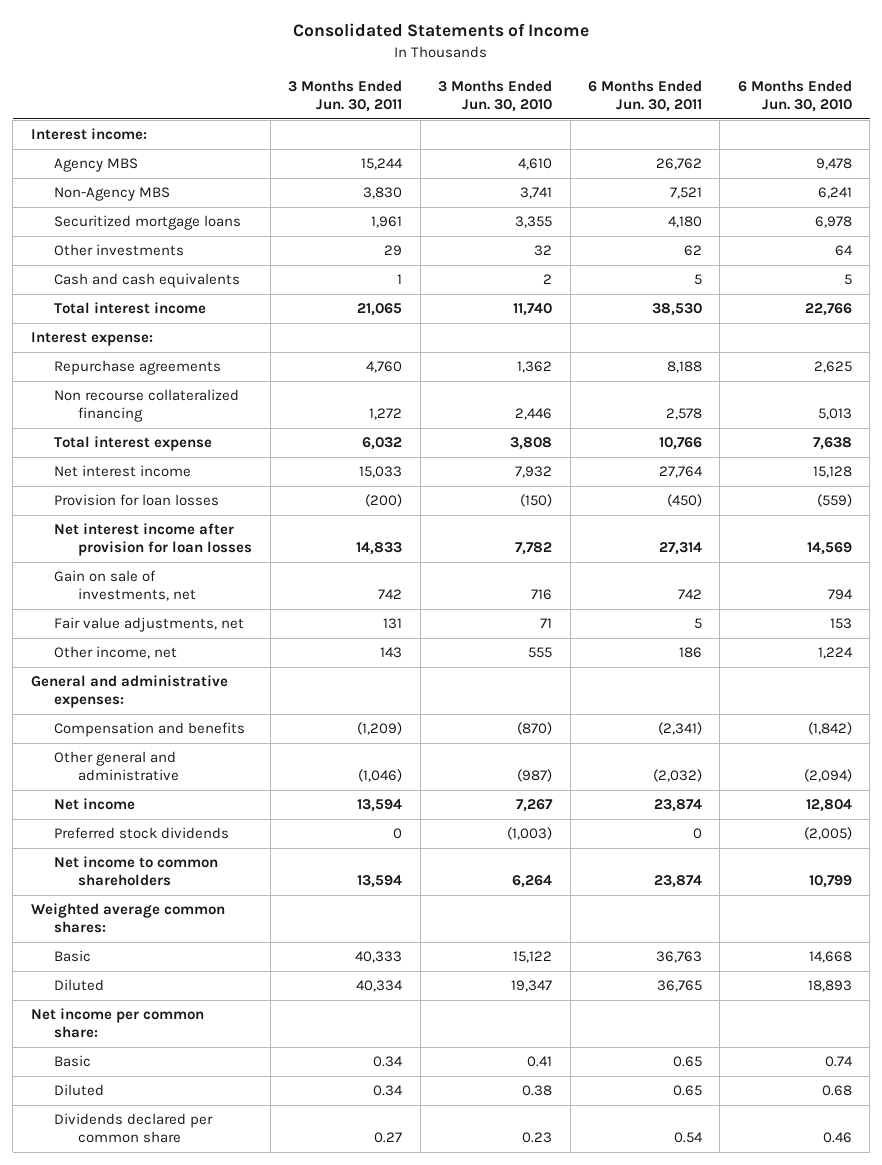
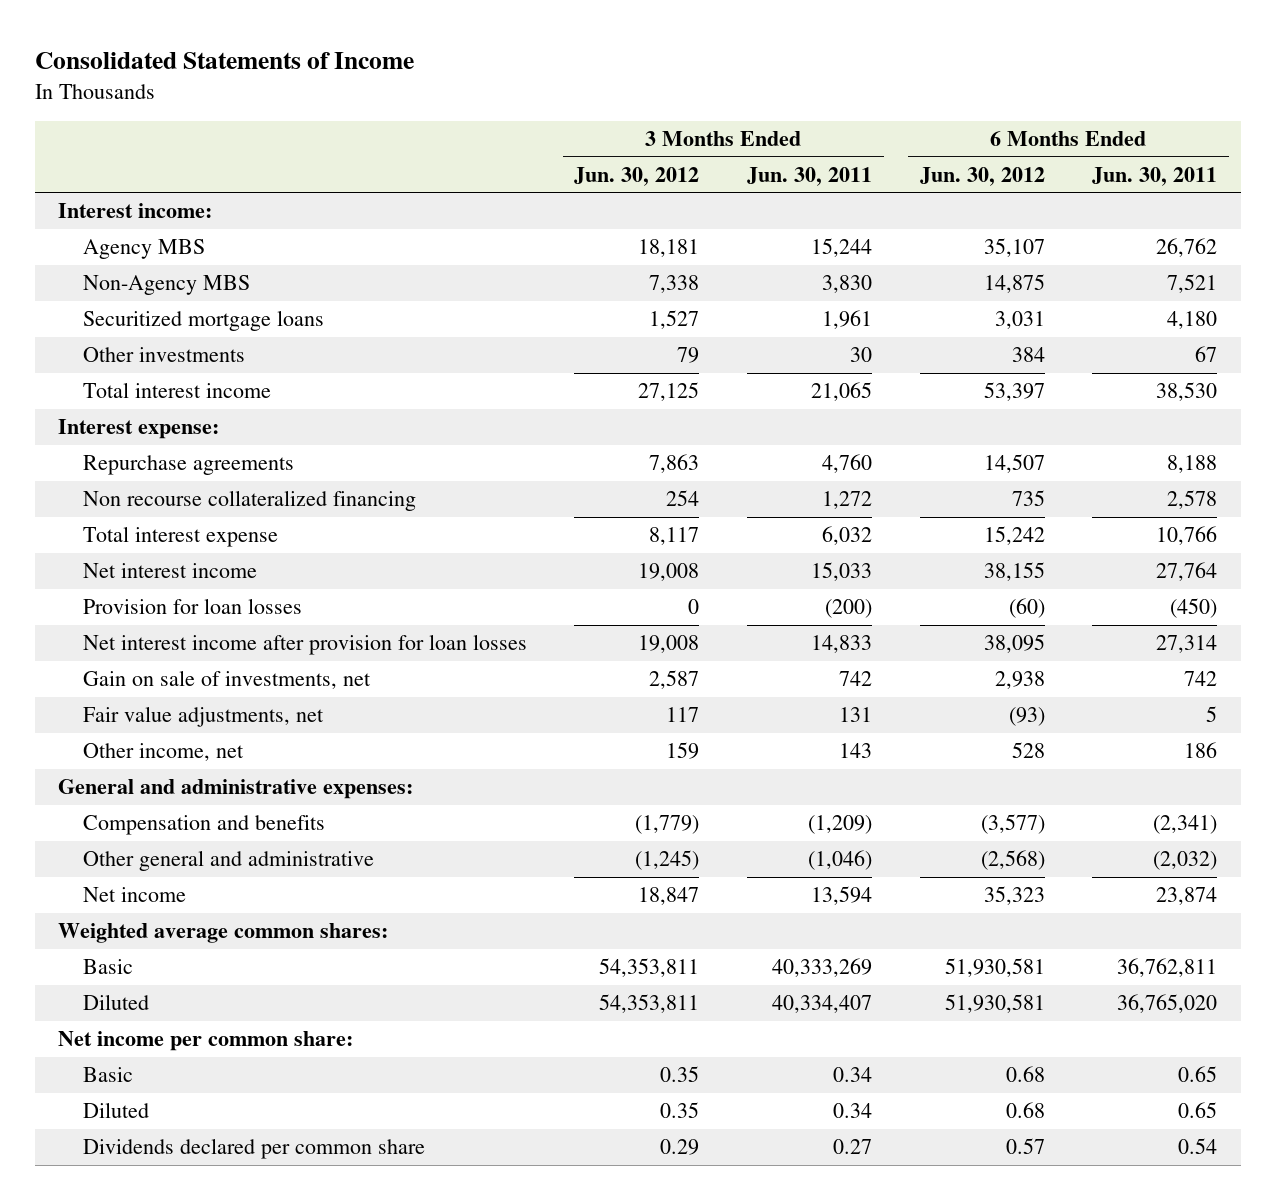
- | 3 Months Ended Jun. 30, 2011 | 3 Months Ended Jun. 30, 2010 | 6 Months Ended Jun. 30, 2011 | 6 Months Ended Jun. 30, 2010
+ | 3 Months Ended Jun. 30, 2012 | 3 Months Ended Jun. 30, 2011 | 6 Months Ended Jun. 30, 2012 | 6 Months Ended Jun. 30, 2011
- Other investments | 29 | 32 | 62 | 64
- Cash and cash equivalents | 1 | 2 | 5 | 5
+ Other investments | 79 | 30 | 384 | 67
- Preferred stock dividends | 0 | (1,003) | 0 | (2,005)
- Net income to common shareholders | 13,594 | 6,264 | 23,874 | 10,799
- Basic | 40,333 | 15,122 | 36,763 | 14,668
- Diluted | 40,334 | 19,347 | 36,765 | 18,893
+ Basic | 54,353,811 | 40,333,269 | 51,930,581 | 36,762,811
+ Diluted | 54,353,811 | 40,334,407 | 51,930,581 | 36,765,020

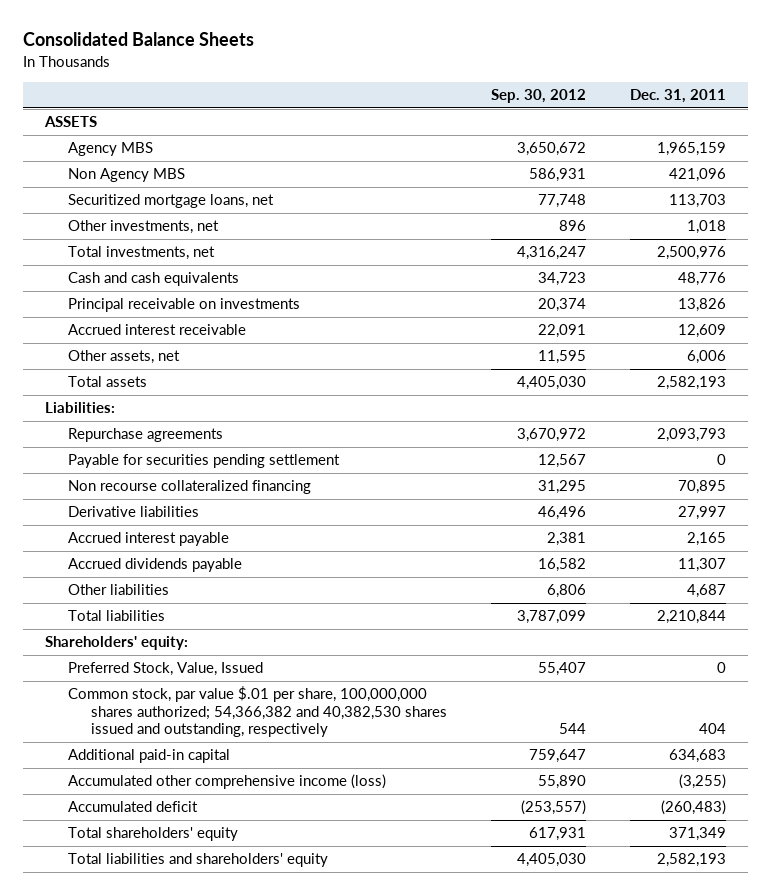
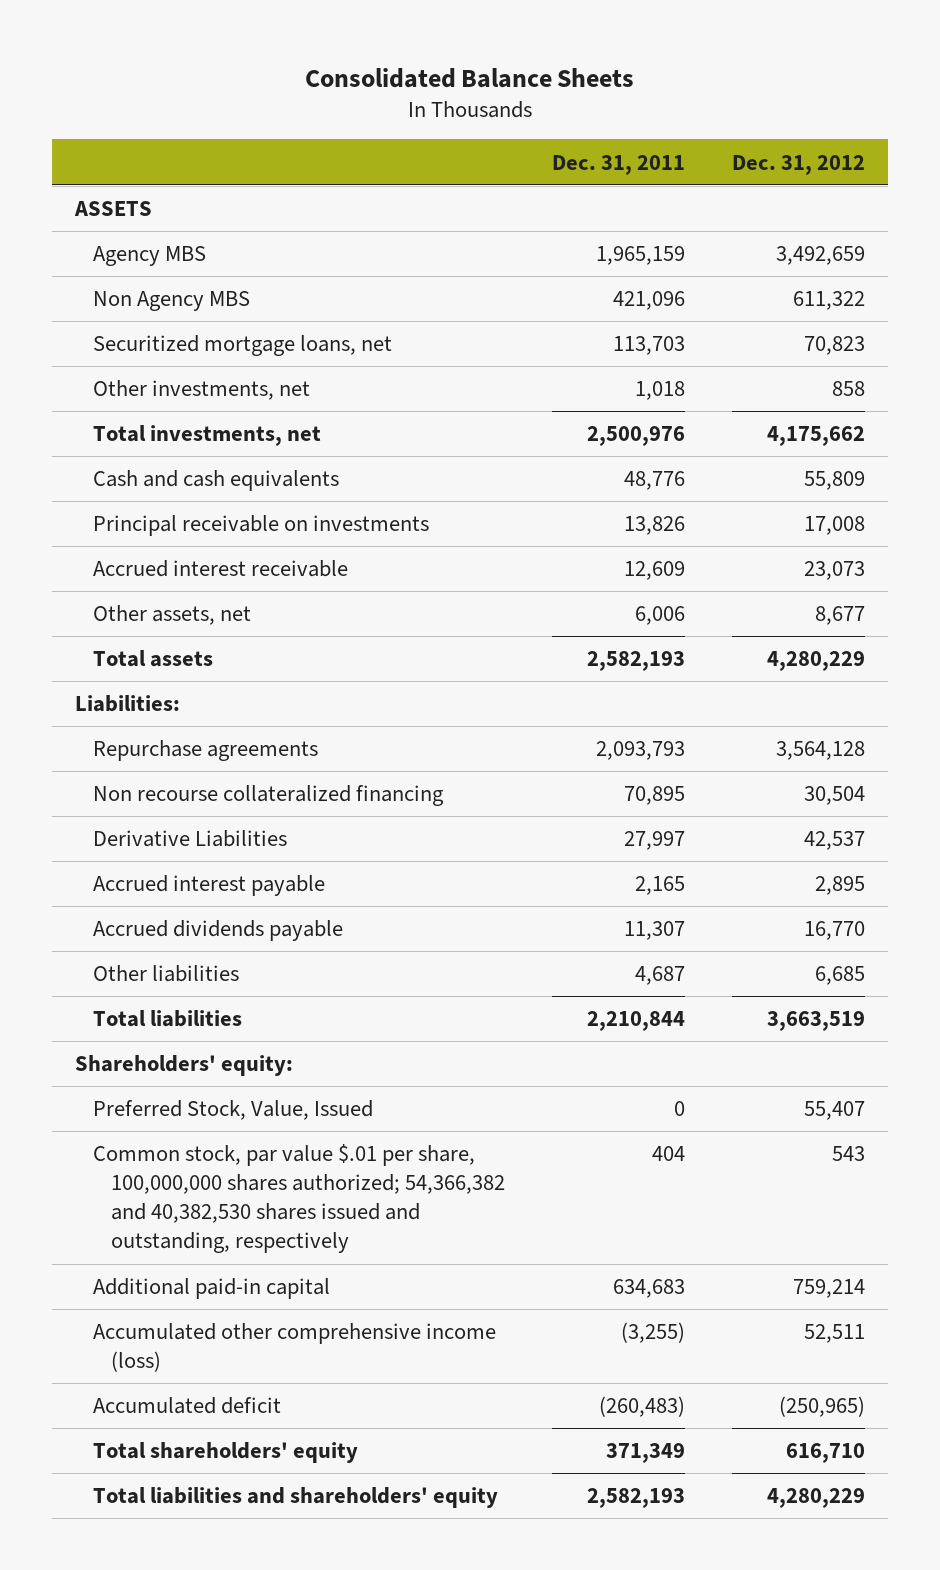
- | Sep. 30, 2012 | Dec. 31, 2011
+ | Dec. 31, 2011 | Dec. 31, 2012
- Payable for securities pending settlement | 12,567 | 0
- Derivative liabilities | 46,496 | 27,997
+ Derivative Liabilities | 27,997 | 42,537

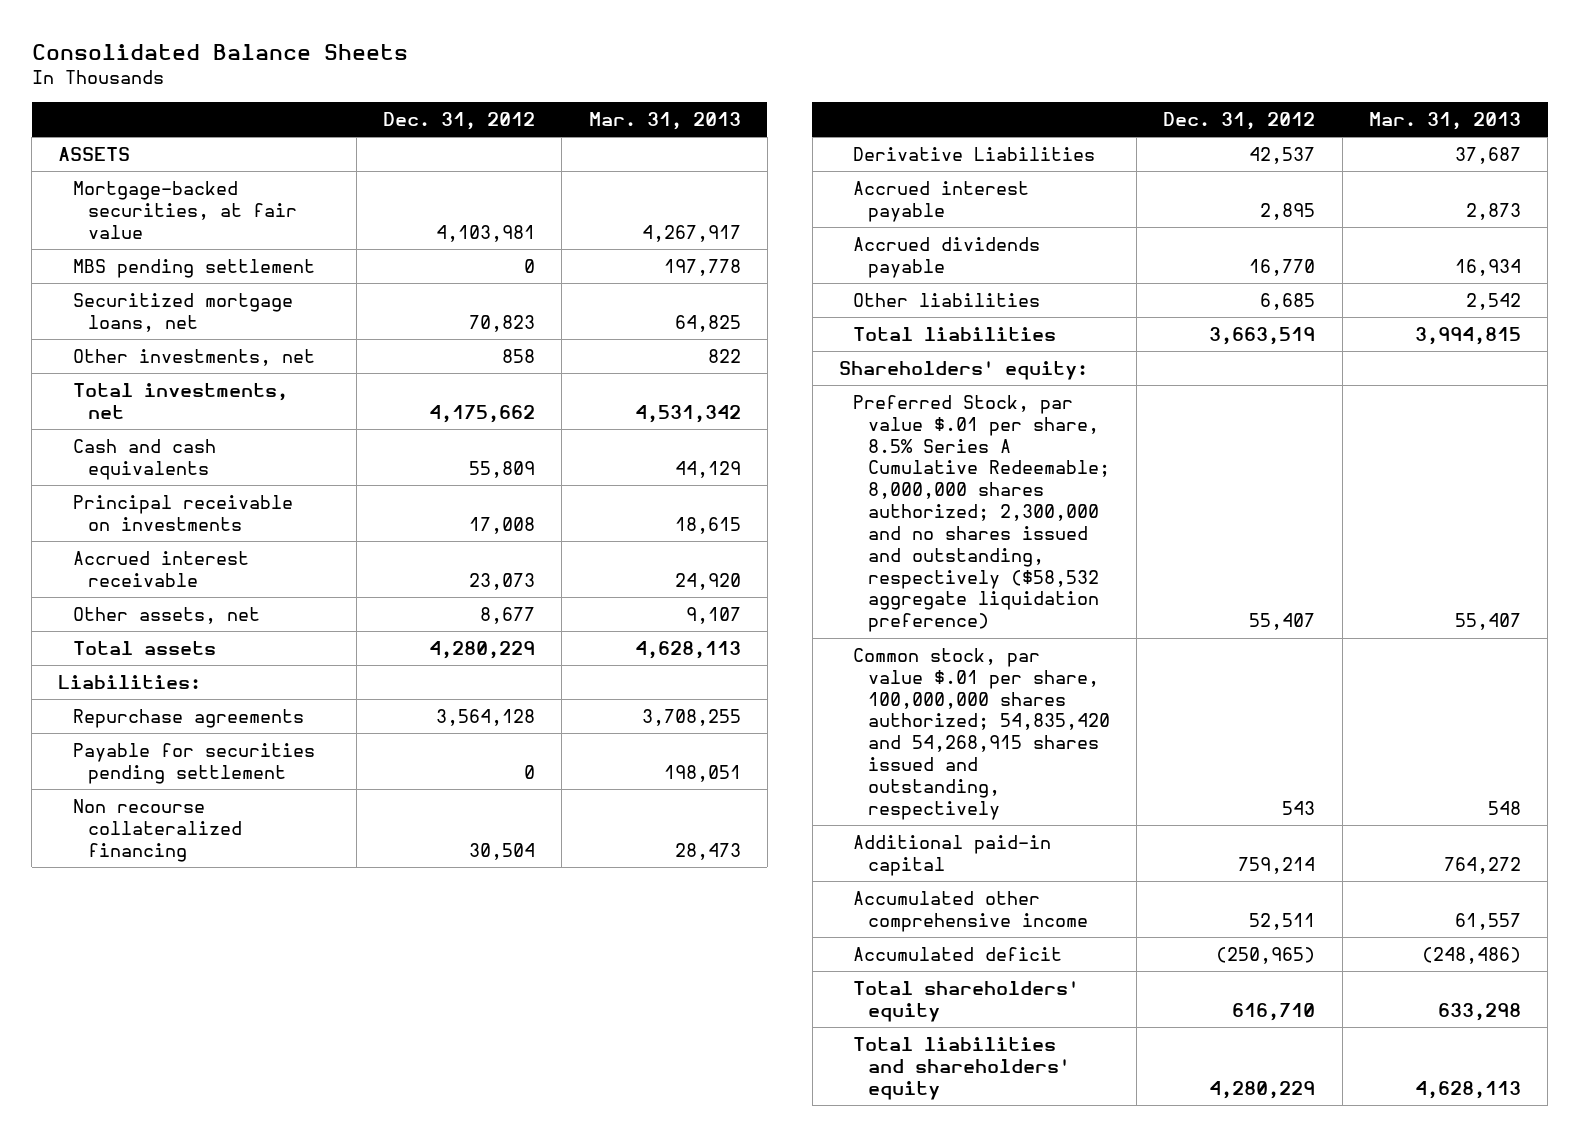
- | Dec. 31, 2011 | Dec. 31, 2012
+ | Dec. 31, 2012 | Mar. 31, 2013
- Agency MBS | 1,965,159 | 3,492,659
- Non Agency MBS | 421,096 | 611,322
+ Mortgage-backed securities, at fair value | 4,103,981 | 4,267,917
+ MBS pending settlement | 0 | 197,778
+ Payable for securities pending settlement | 0 | 198,051
- Preferred Stock, Value, Issued | 0 | 55,407
- Common stock, par value $.01 per share, 100,000,000 shares authorized; 54,366,382 and 40,382,530 shares issued and outstanding, respectively | 404 | 543
+ Preferred Stock, par value $.01 per share, 8.5% Series A Cumulative Redeemable; 8,000,000 shares authorized; 2,300,000 and no shares issued and outstanding, respectively ($58,532 aggregate liquidation preference) | 55,407 | 55,407
+ Common stock, par value $.01 per share, 100,000,000 shares authorized; 54,835,420 and 54,268,915 shares issued and outstanding, respectively | 543 | 548
- Accumulated other comprehensive income (loss) | (3,255) | 52,511
+ Accumulated other comprehensive income | 52,511 | 61,557

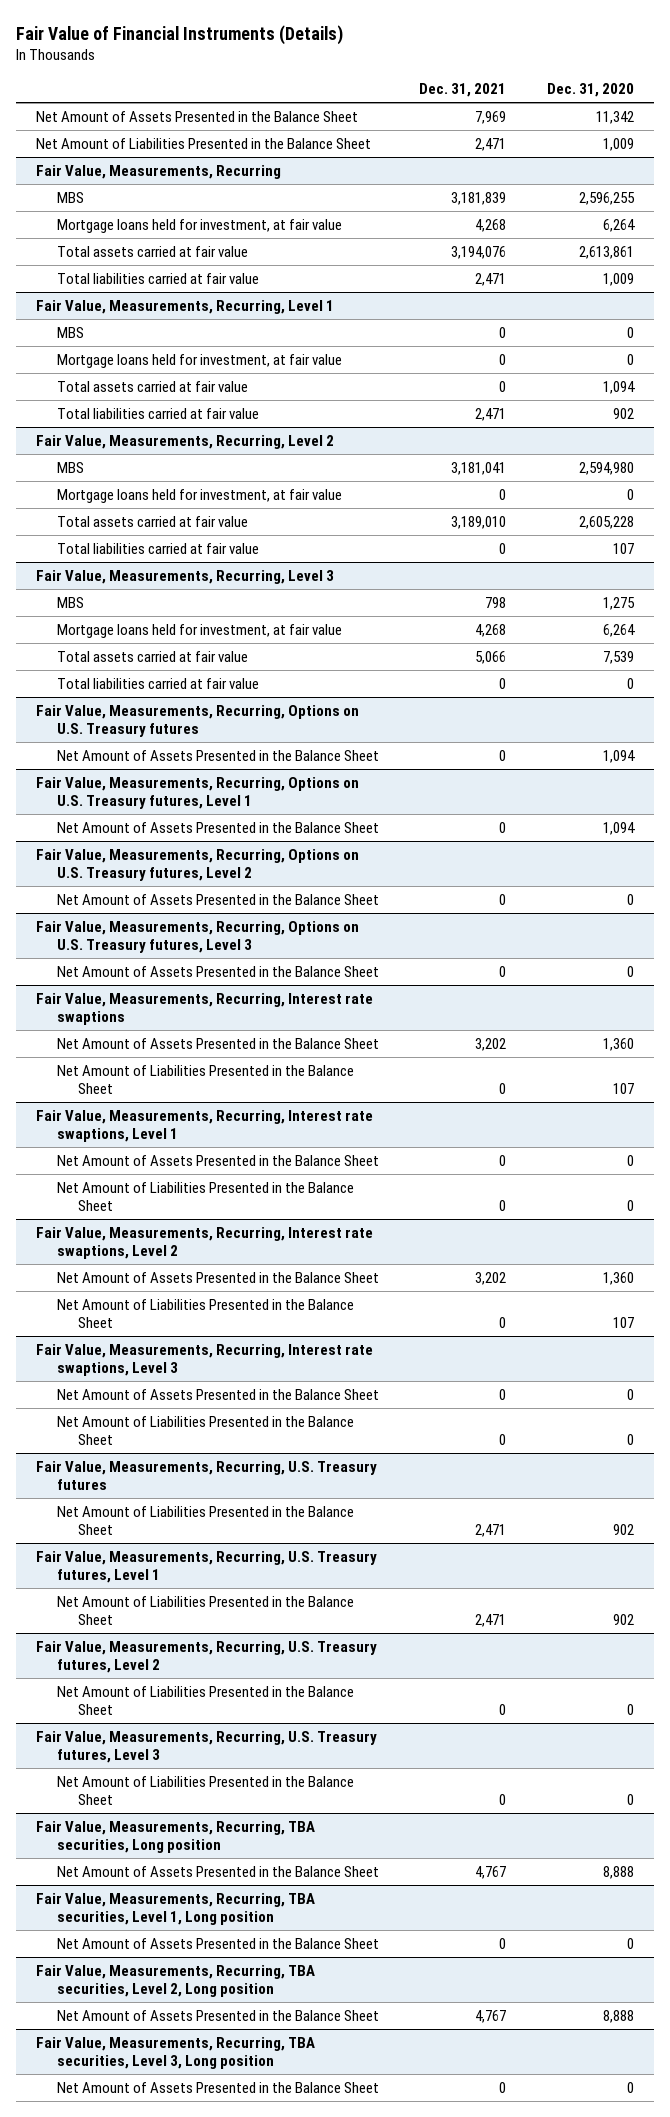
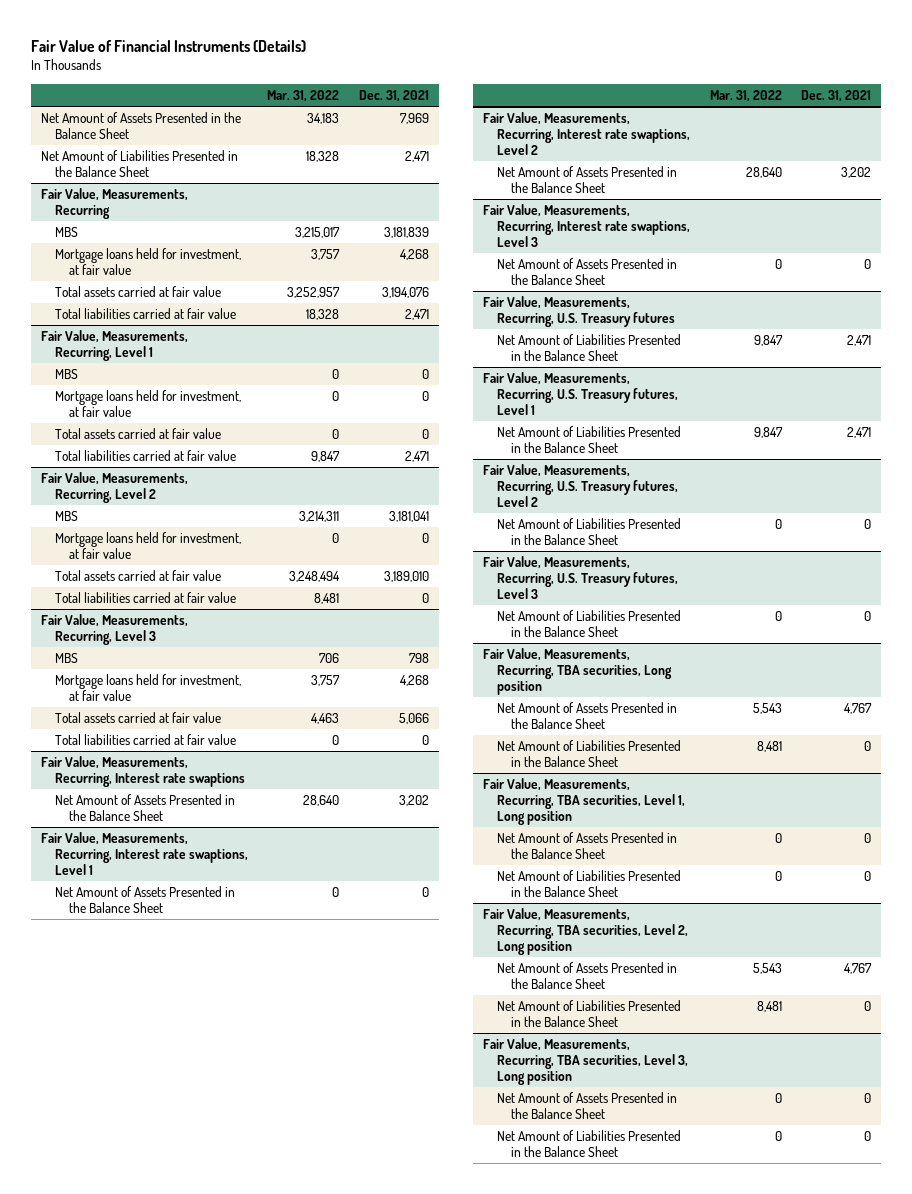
- | Dec. 31, 2021 | Dec. 31, 2020
+ | Mar. 31, 2022 | Dec. 31, 2021
- Fair Value, Measurements, Recurring, Options on U.S. Treasury futures
- Net Amount of Assets Presented in the Balance Sheet | 0 | 1,094
- Fair Value, Measurements, Recurring, Options on U.S. Treasury futures, Level 1
- Net Amount of Assets Presented in the Balance Sheet | 0 | 1,094
- Fair Value, Measurements, Recurring, Options on U.S. Treasury futures, Level 2
- Net Amount of Assets Presented in the Balance Sheet | 0 | 0
- Fair Value, Measurements, Recurring, Options on U.S. Treasury futures, Level 3
- Net Amount of Assets Presented in the Balance Sheet | 0 | 0
@ Fair Value, Measurements, Recurring, Interest rate swaptions
- Net Amount of Liabilities Presented in the Balance Sheet | 0 | 107
@ Fair Value, Measurements, Recurring, Interest rate swaptions, Level 1
- Net Amount of Liabilities Presented in the Balance Sheet | 0 | 0
@ Fair Value, Measurements, Recurring, Interest rate swaptions, Level 2
- Net Amount of Liabilities Presented in the Balance Sheet | 0 | 107
@ Fair Value, Measurements, Recurring, Interest rate swaptions, Level 3
- Net Amount of Liabilities Presented in the Balance Sheet | 0 | 0
@ Fair Value, Measurements, Recurring, TBA securities, Long position
+ Net Amount of Liabilities Presented in the Balance Sheet | 8,481 | 0
@ Fair Value, Measurements, Recurring, TBA securities, Level 1, Long position
+ Net Amount of Liabilities Presented in the Balance Sheet | 0 | 0
@ Fair Value, Measurements, Recurring, TBA securities, Level 2, Long position
+ Net Amount of Liabilities Presented in the Balance Sheet | 8,481 | 0
@ Fair Value, Measurements, Recurring, TBA securities, Level 3, Long position
+ Net Amount of Liabilities Presented in the Balance Sheet | 0 | 0

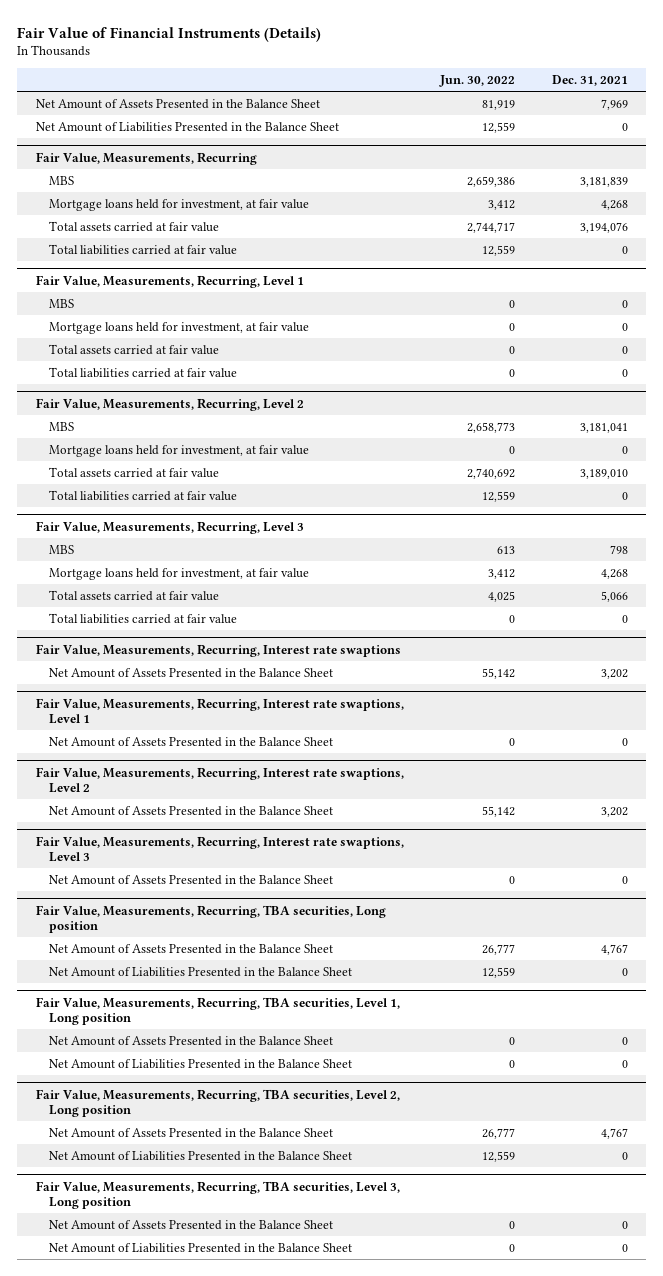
- | Mar. 31, 2022 | Dec. 31, 2021
+ | Jun. 30, 2022 | Dec. 31, 2021
- Net Amount of Liabilities Presented in the Balance Sheet | 18,328 | 2,471
+ Net Amount of Liabilities Presented in the Balance Sheet | 12,559 | 0
@ Fair Value, Measurements, Recurring
- Total liabilities carried at fair value | 18,328 | 2,471
+ Total liabilities carried at fair value | 12,559 | 0
@ Fair Value, Measurements, Recurring, Level 1
- Total liabilities carried at fair value | 9,847 | 2,471
+ Total liabilities carried at fair value | 0 | 0
- Fair Value, Measurements, Recurring, U.S. Treasury futures
- Net Amount of Liabilities Presented in the Balance Sheet | 9,847 | 2,471
- Fair Value, Measurements, Recurring, U.S. Treasury futures, Level 1
- Net Amount of Liabilities Presented in the Balance Sheet | 9,847 | 2,471
- Fair Value, Measurements, Recurring, U.S. Treasury futures, Level 2
- Net Amount of Liabilities Presented in the Balance Sheet | 0 | 0
- Fair Value, Measurements, Recurring, U.S. Treasury futures, Level 3
- Net Amount of Liabilities Presented in the Balance Sheet | 0 | 0

